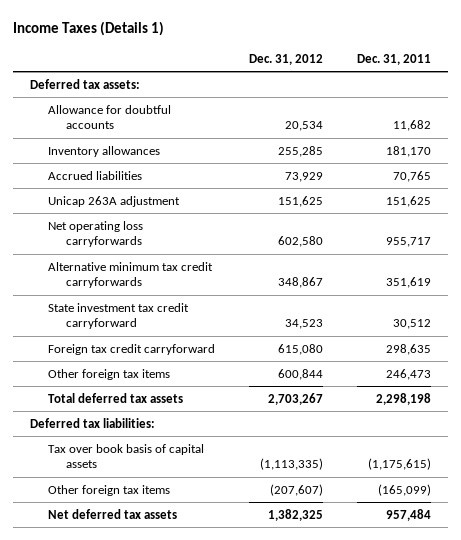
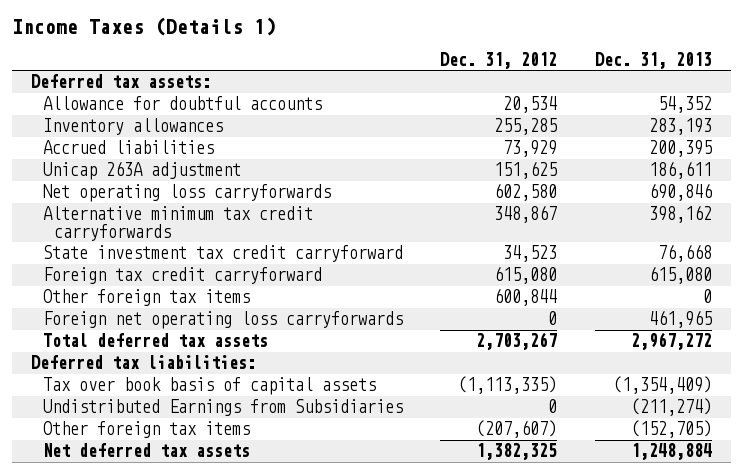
- | Dec. 31, 2012 | Dec. 31, 2011
+ | Dec. 31, 2012 | Dec. 31, 2013
+ Foreign net operating loss carryforwards | 0 | 461,965
+ Undistributed Earnings from Subsidiaries | 0 | (211,274)

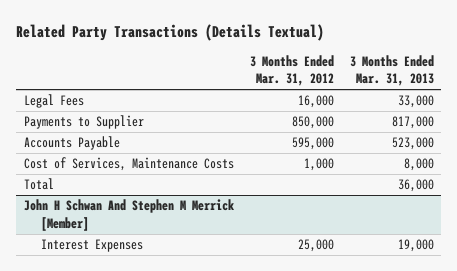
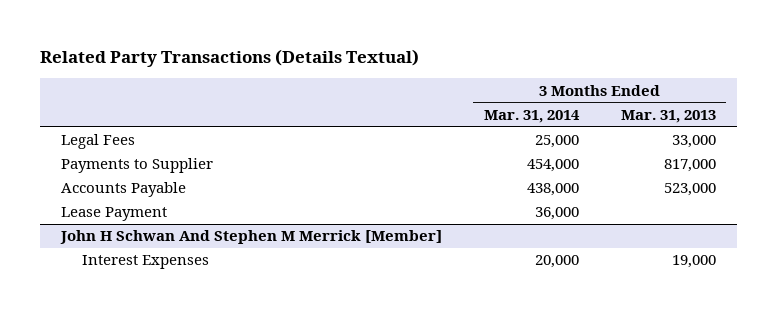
- | 3 Months Ended Mar. 31, 2012 | 3 Months Ended Mar. 31, 2013
+ | 3 Months Ended Mar. 31, 2014 | 3 Months Ended Mar. 31, 2013
- Cost of Services, Maintenance Costs | 1,000 | 8,000
- Total | | 36,000
+ Lease Payment | 36,000 |

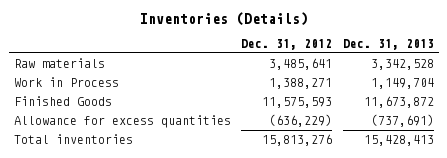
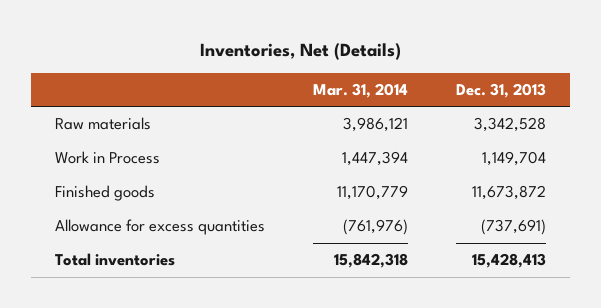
- Inventories (Details)
+ Inventories, Net (Details)
- | Dec. 31, 2012 | Dec. 31, 2013
+ | Mar. 31, 2014 | Dec. 31, 2013
- Finished Goods | 11,575,593 | 11,673,872
+ Finished goods | 11,170,779 | 11,673,872

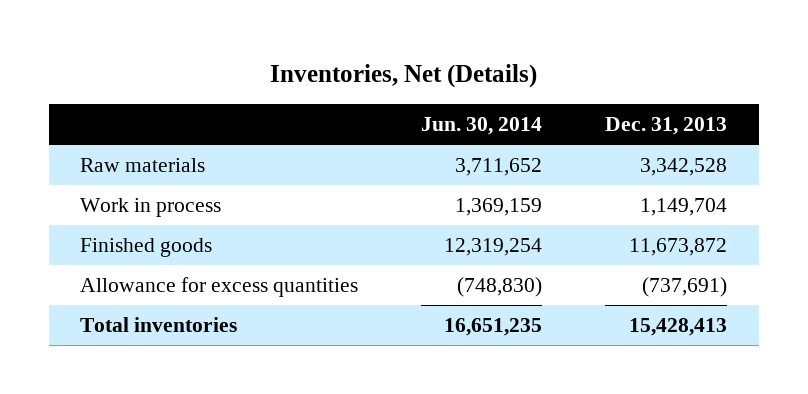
- | Mar. 31, 2014 | Dec. 31, 2013
+ | Jun. 30, 2014 | Dec. 31, 2013
- Work in Process | 1,447,394 | 1,149,704
+ Work in process | 1,369,159 | 1,149,704

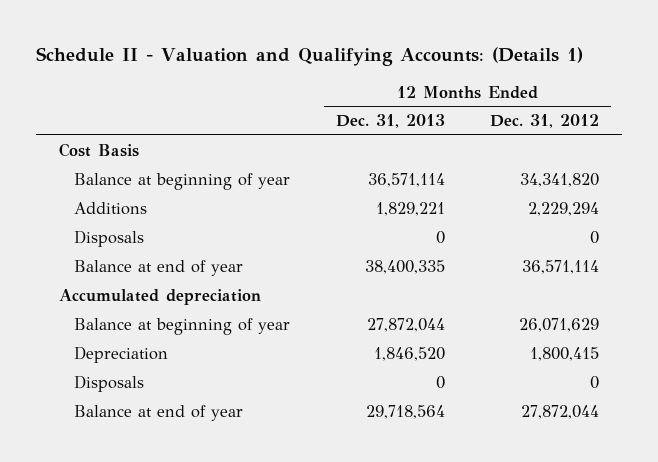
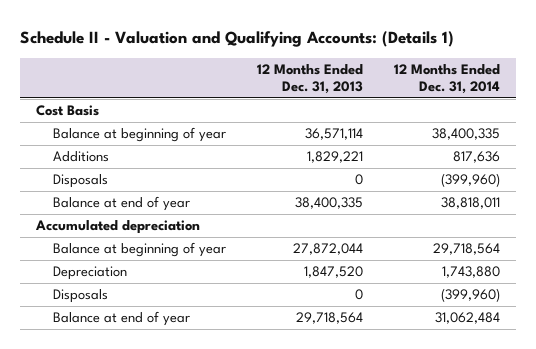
- | 12 Months Ended Dec. 31, 2013 | 12 Months Ended Dec. 31, 2012
+ | 12 Months Ended Dec. 31, 2013 | 12 Months Ended Dec. 31, 2014
- Depreciation | 1,846,520 | 1,800,415
+ Depreciation | 1,847,520 | 1,743,880

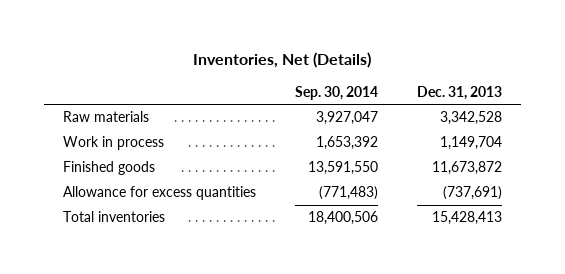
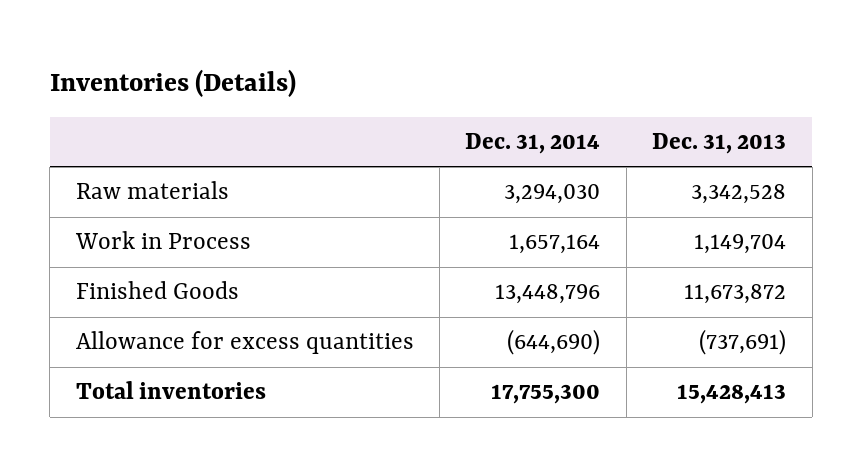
- Inventories, Net (Details)
+ Inventories (Details)
- | Sep. 30, 2014 | Dec. 31, 2013
+ | Dec. 31, 2014 | Dec. 31, 2013
- Work in process | 1,653,392 | 1,149,704
- Finished goods | 13,591,550 | 11,673,872
+ Work in Process | 1,657,164 | 1,149,704
+ Finished Goods | 13,448,796 | 11,673,872

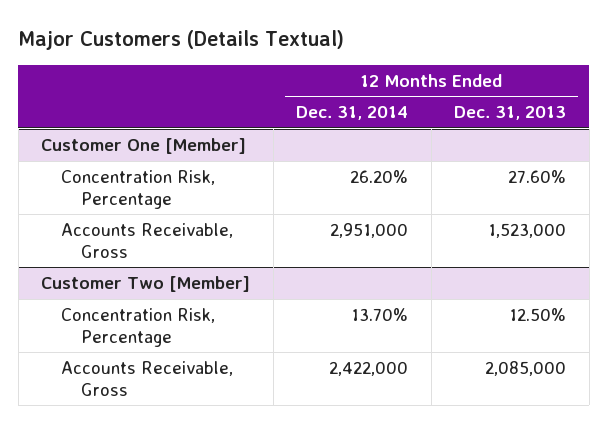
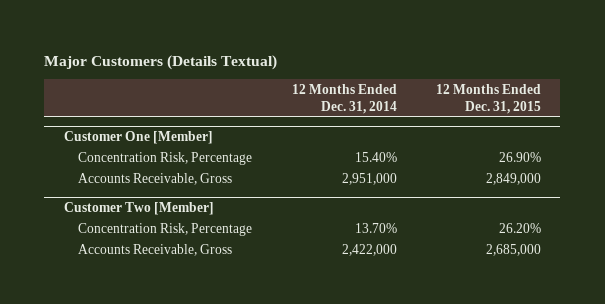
- | 12 Months Ended Dec. 31, 2014 | 12 Months Ended Dec. 31, 2013
+ | 12 Months Ended Dec. 31, 2014 | 12 Months Ended Dec. 31, 2015
@ Customer One [Member]
- Concentration Risk, Percentage | 26.20% | 27.60%
+ Concentration Risk, Percentage | 15.40% | 26.90%

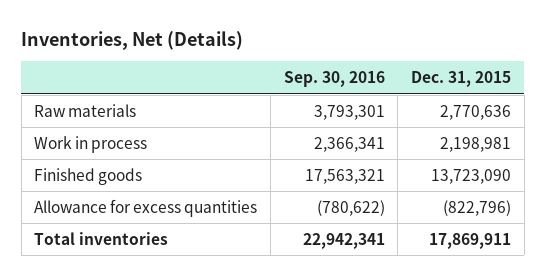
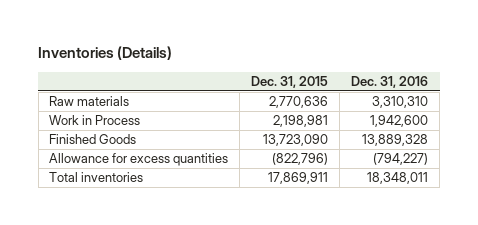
- Inventories, Net (Details)
+ Inventories (Details)
- | Sep. 30, 2016 | Dec. 31, 2015
+ | Dec. 31, 2015 | Dec. 31, 2016
- Work in process | 2,366,341 | 2,198,981
- Finished goods | 17,563,321 | 13,723,090
+ Work in Process | 2,198,981 | 1,942,600
+ Finished Goods | 13,723,090 | 13,889,328

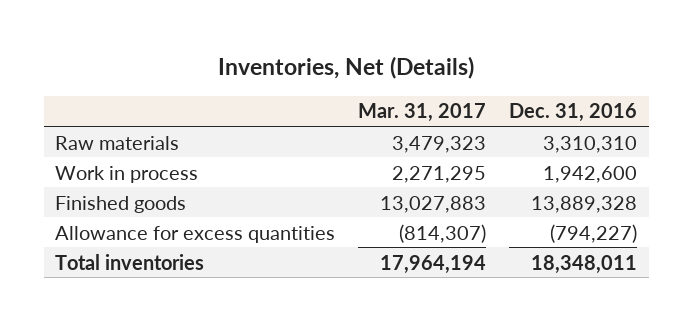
- Inventories (Details)
+ Inventories, Net (Details)
- | Dec. 31, 2015 | Dec. 31, 2016
+ | Mar. 31, 2017 | Dec. 31, 2016
- Work in Process | 2,198,981 | 1,942,600
- Finished Goods | 13,723,090 | 13,889,328
+ Work in process | 2,271,295 | 1,942,600
+ Finished goods | 13,027,883 | 13,889,328

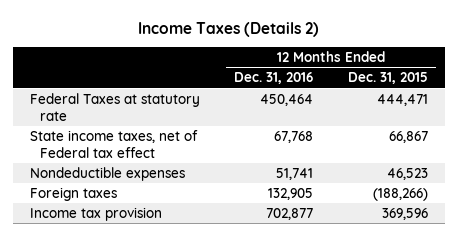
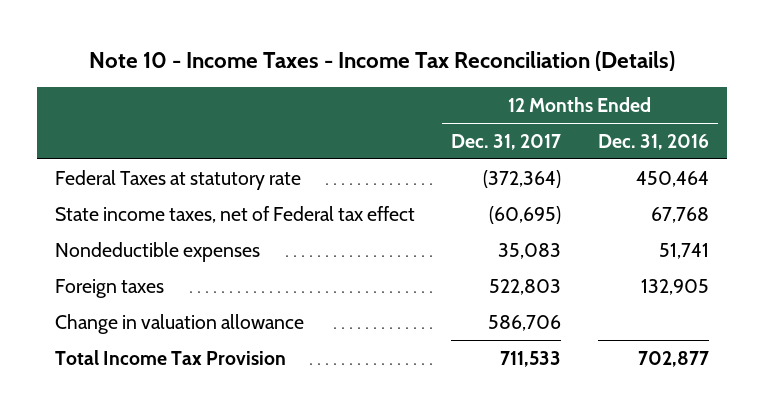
- Income Taxes (Details 2)
+ Note 10 - Income Taxes - Income Tax Reconciliation (Details)
- | 12 Months Ended Dec. 31, 2016 | 12 Months Ended Dec. 31, 2015
+ | 12 Months Ended Dec. 31, 2017 | 12 Months Ended Dec. 31, 2016
- Income tax provision | 702,877 | 369,596
+ Change in valuation allowance | 586,706 |
+ Total Income Tax Provision | 711,533 | 702,877

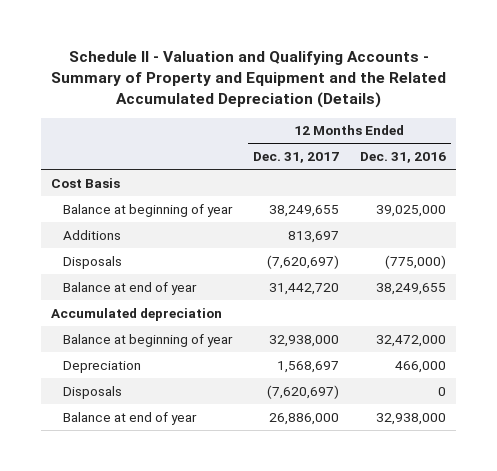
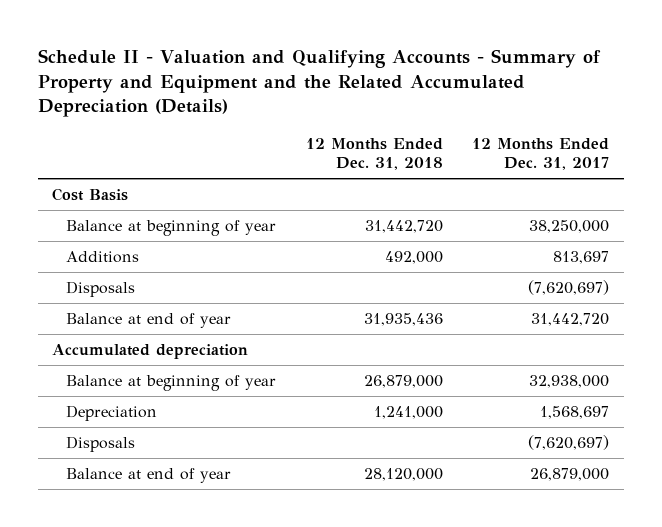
- | 12 Months Ended Dec. 31, 2017 | 12 Months Ended Dec. 31, 2016
+ | 12 Months Ended Dec. 31, 2018 | 12 Months Ended Dec. 31, 2017
- Balance at beginning of year | 38,249,655 | 39,025,000
+ Balance at beginning of year | 31,442,720 | 38,250,000
- Balance at end of year | 26,886,000 | 32,938,000
+ Balance at end of year | 28,120,000 | 26,879,000

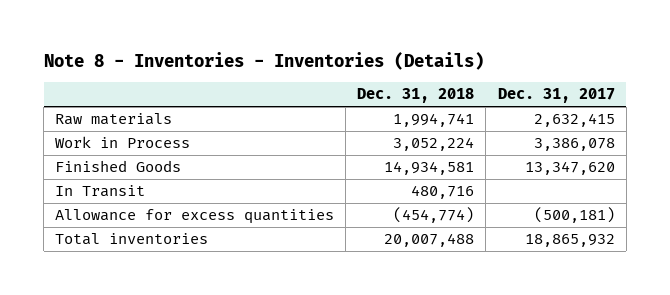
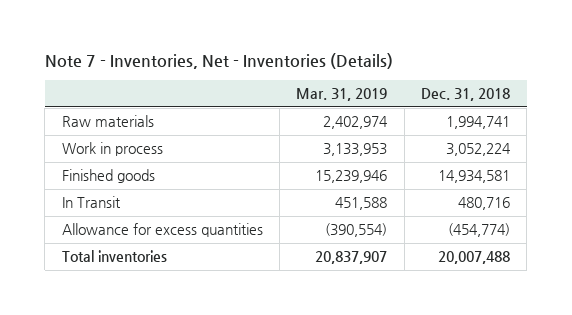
- Note 8 - Inventories - Inventories (Details)
+ Note 7 - Inventories, Net - Inventories (Details)
- | Dec. 31, 2018 | Dec. 31, 2017
+ | Mar. 31, 2019 | Dec. 31, 2018
- Work in Process | 3,052,224 | 3,386,078
- Finished Goods | 14,934,581 | 13,347,620
+ Work in process | 3,133,953 | 3,052,224
+ Finished goods | 15,239,946 | 14,934,581

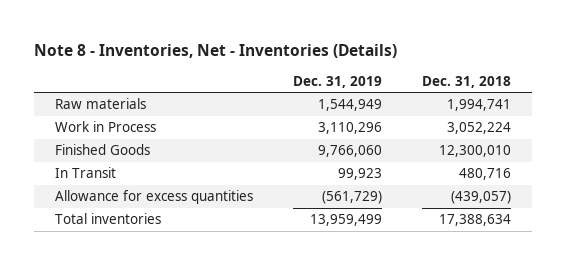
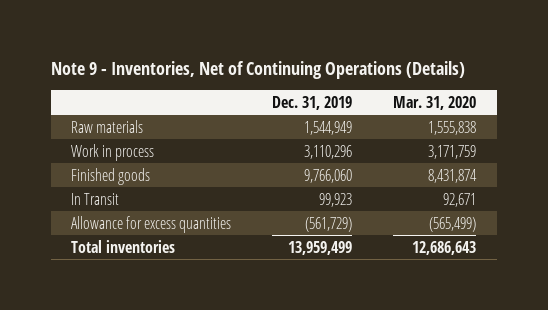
- Note 8 - Inventories, Net - Inventories (Details)
+ Note 9 - Inventories, Net of Continuing Operations (Details)
- | Dec. 31, 2019 | Dec. 31, 2018
+ | Dec. 31, 2019 | Mar. 31, 2020
- Work in Process | 3,110,296 | 3,052,224
- Finished Goods | 9,766,060 | 12,300,010
+ Work in process | 3,110,296 | 3,171,759
+ Finished goods | 9,766,060 | 8,431,874

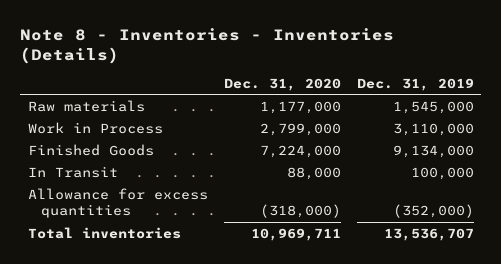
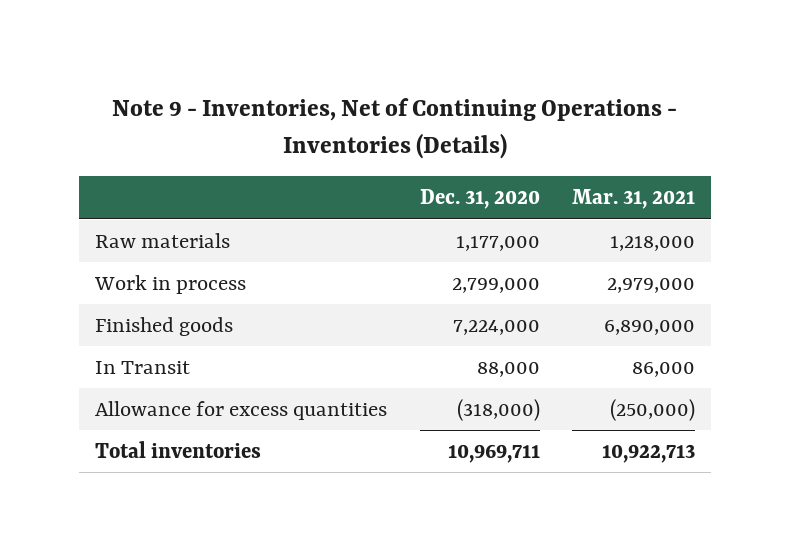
- Note 8 - Inventories - Inventories (Details)
+ Note 9 - Inventories, Net of Continuing Operations - Inventories (Details)
- | Dec. 31, 2020 | Dec. 31, 2019
+ | Dec. 31, 2020 | Mar. 31, 2021
- Work in Process | 2,799,000 | 3,110,000
- Finished Goods | 7,224,000 | 9,134,000
+ Work in process | 2,799,000 | 2,979,000
+ Finished goods | 7,224,000 | 6,890,000

